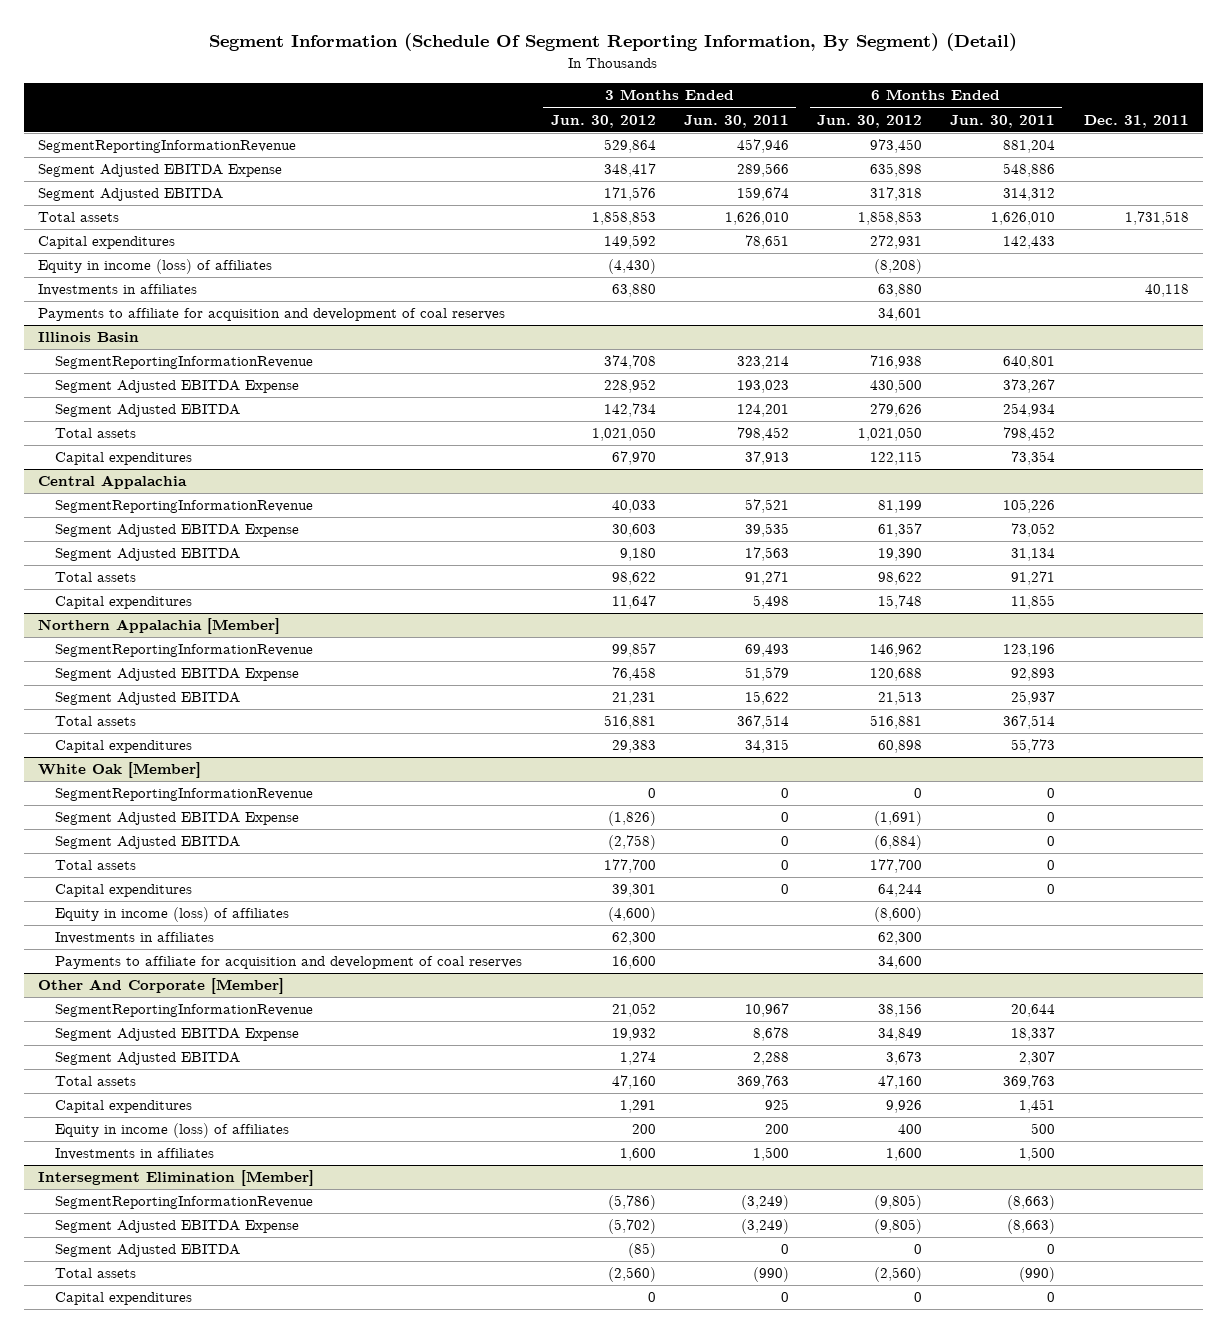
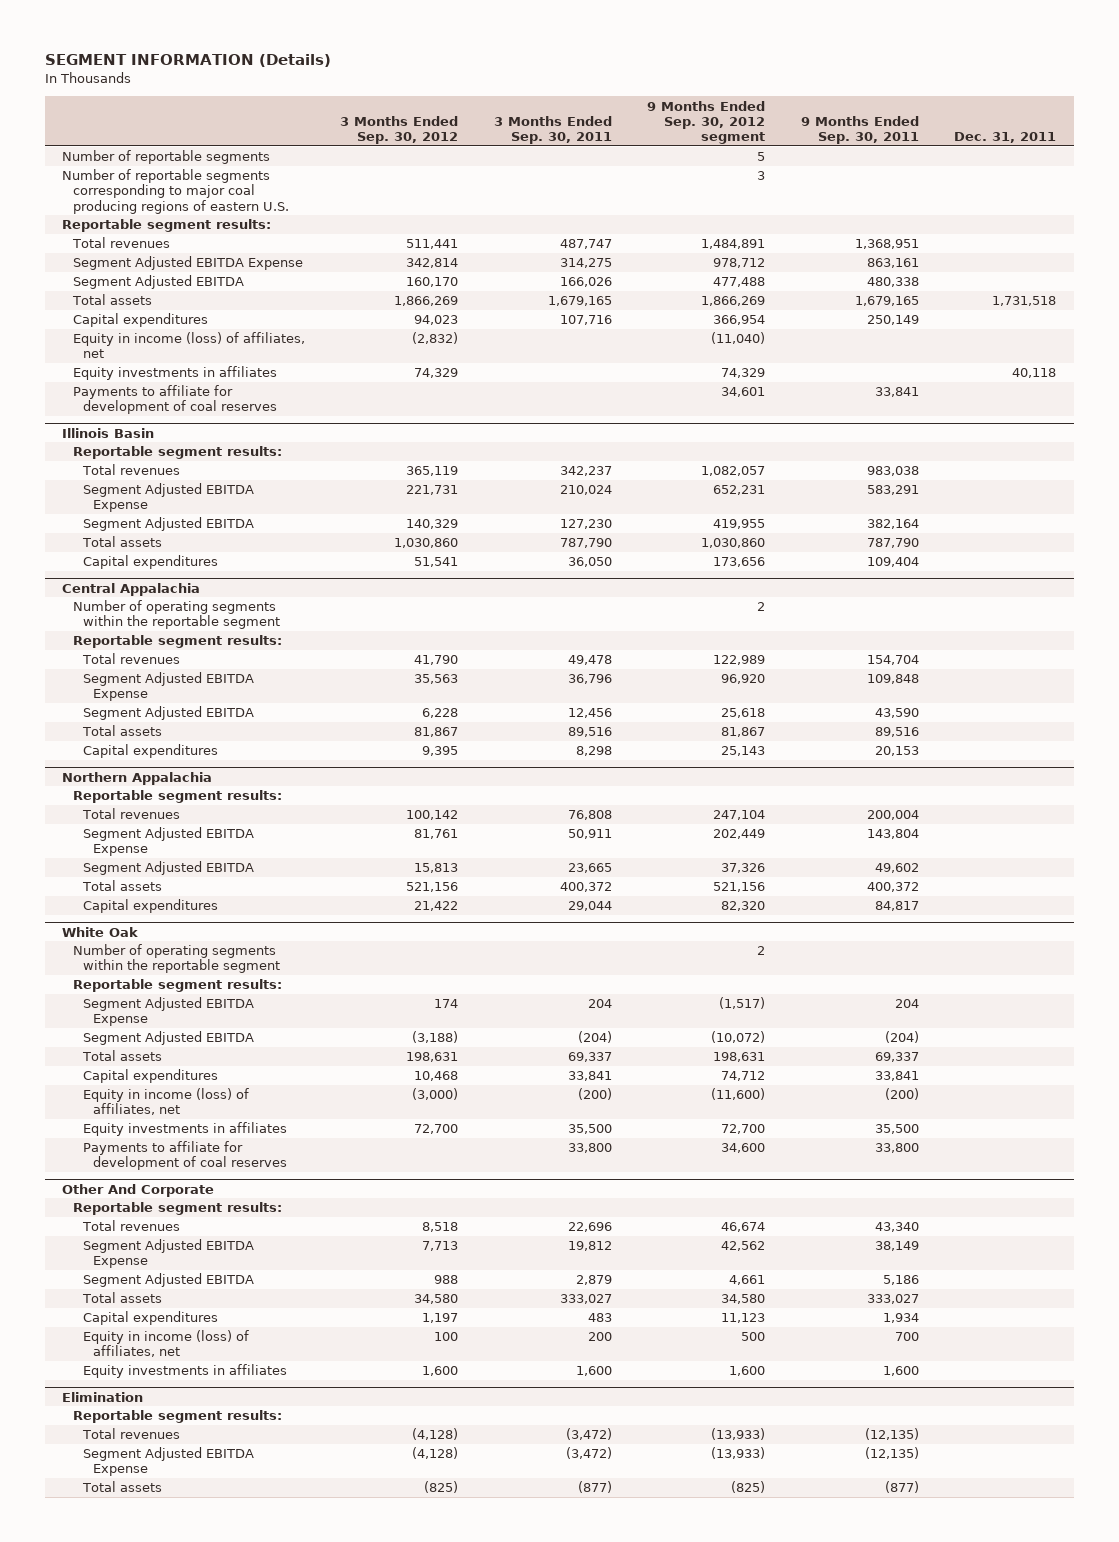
- Segment Information (Schedule Of Segment Reporting Information, By Segment) (Detail)
+ SEGMENT INFORMATION (Details)
- | 3 Months Ended Jun. 30, 2012 | 3 Months Ended Jun. 30, 2011 | 6 Months Ended Jun. 30, 2012 | 6 Months Ended Jun. 30, 2011 | Dec. 31, 2011
+ | 3 Months Ended Sep. 30, 2012 | 3 Months Ended Sep. 30, 2011 | 9 Months Ended Sep. 30, 2012 segment | 9 Months Ended Sep. 30, 2011 | Dec. 31, 2011
- SegmentReportingInformationRevenue | 529,864 | 457,946 | 973,450 | 881,204 |
+ Number of reportable segments | | | 5 | |
+ Number of reportable segments corresponding to major coal producing regions of eastern U.S. | | | 3 | |
+ Reportable segment results:
+ Total revenues | 511,441 | 487,747 | 1,484,891 | 1,368,951 |
- Equity in income (loss) of affiliates | (4,430) | | (8,208) | |
- Investments in affiliates | 63,880 | | 63,880 | | 40,118
- Payments to affiliate for acquisition and development of coal reserves | | | 34,601 | |
+ Equity in income (loss) of affiliates, net | (2,832) | | (11,040) | |
+ Equity investments in affiliates | 74,329 | | 74,329 | | 40,118
+ Payments to affiliate for development of coal reserves | | | 34,601 | 33,841 |
@ Illinois Basin
- SegmentReportingInformationRevenue | 374,708 | 323,214 | 716,938 | 640,801 |
+ Reportable segment results:
+ Total revenues | 365,119 | 342,237 | 1,082,057 | 983,038 |
@ Central Appalachia
- SegmentReportingInformationRevenue | 40,033 | 57,521 | 81,199 | 105,226 |
+ Number of operating segments within the reportable segment | | | 2 | |
+ Reportable segment results:
+ Total revenues | 41,790 | 49,478 | 122,989 | 154,704 |
- Northern Appalachia [Member]
- SegmentReportingInformationRevenue | 99,857 | 69,493 | 146,962 | 123,196 |
+ Northern Appalachia
+ Reportable segment results:
+ Total revenues | 100,142 | 76,808 | 247,104 | 200,004 |
- White Oak [Member]
- SegmentReportingInformationRevenue | 0 | 0 | 0 | 0 |
+ White Oak
+ Number of operating segments within the reportable segment | | | 2 | |
+ Reportable segment results:
- Equity in income (loss) of affiliates | (4,600) | | (8,600) | |
- Investments in affiliates | 62,300 | | 62,300 | |
- Payments to affiliate for acquisition and development of coal reserves | 16,600 | | 34,600 | |
- Other And Corporate [Member]
- SegmentReportingInformationRevenue | 21,052 | 10,967 | 38,156 | 20,644 |
+ Equity in income (loss) of affiliates, net | (3,000) | (200) | (11,600) | (200) |
+ Equity investments in affiliates | 72,700 | 35,500 | 72,700 | 35,500 |
+ Payments to affiliate for development of coal reserves | | 33,800 | 34,600 | 33,800 |
+ Other And Corporate
+ Reportable segment results:
+ Total revenues | 8,518 | 22,696 | 46,674 | 43,340 |
- Equity in income (loss) of affiliates | 200 | 200 | 400 | 500 |
- Investments in affiliates | 1,600 | 1,500 | 1,600 | 1,500 |
- Intersegment Elimination [Member]
- SegmentReportingInformationRevenue | (5,786) | (3,249) | (9,805) | (8,663) |
+ Equity in income (loss) of affiliates, net | 100 | 200 | 500 | 700 |
+ Equity investments in affiliates | 1,600 | 1,600 | 1,600 | 1,600 |
+ Elimination
+ Reportable segment results:
+ Total revenues | (4,128) | (3,472) | (13,933) | (12,135) |
- Segment Adjusted EBITDA | (85) | 0 | 0 | 0 |
- Capital expenditures | 0 | 0 | 0 | 0 |

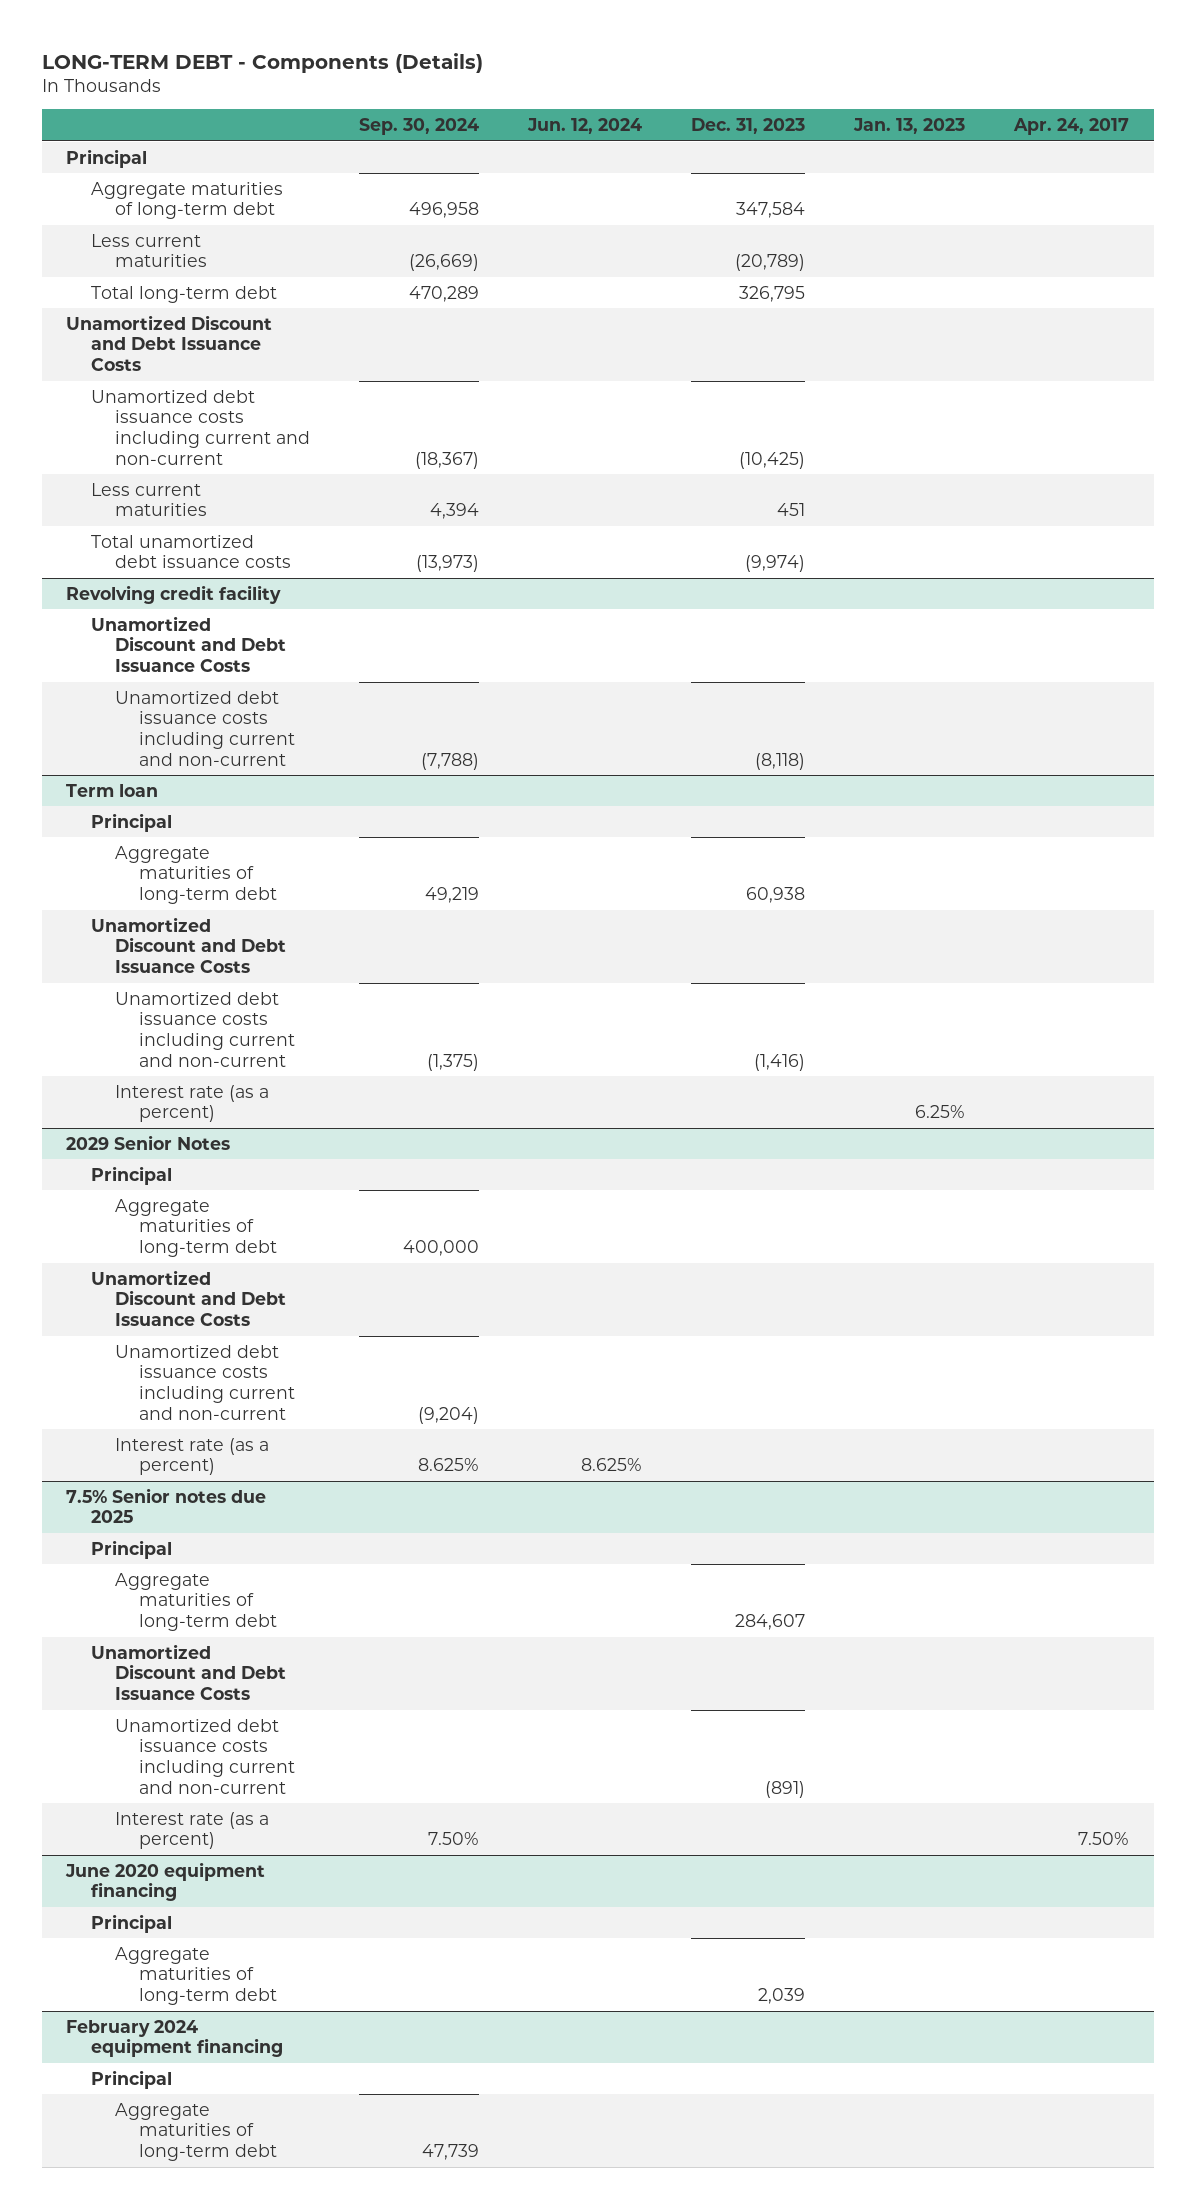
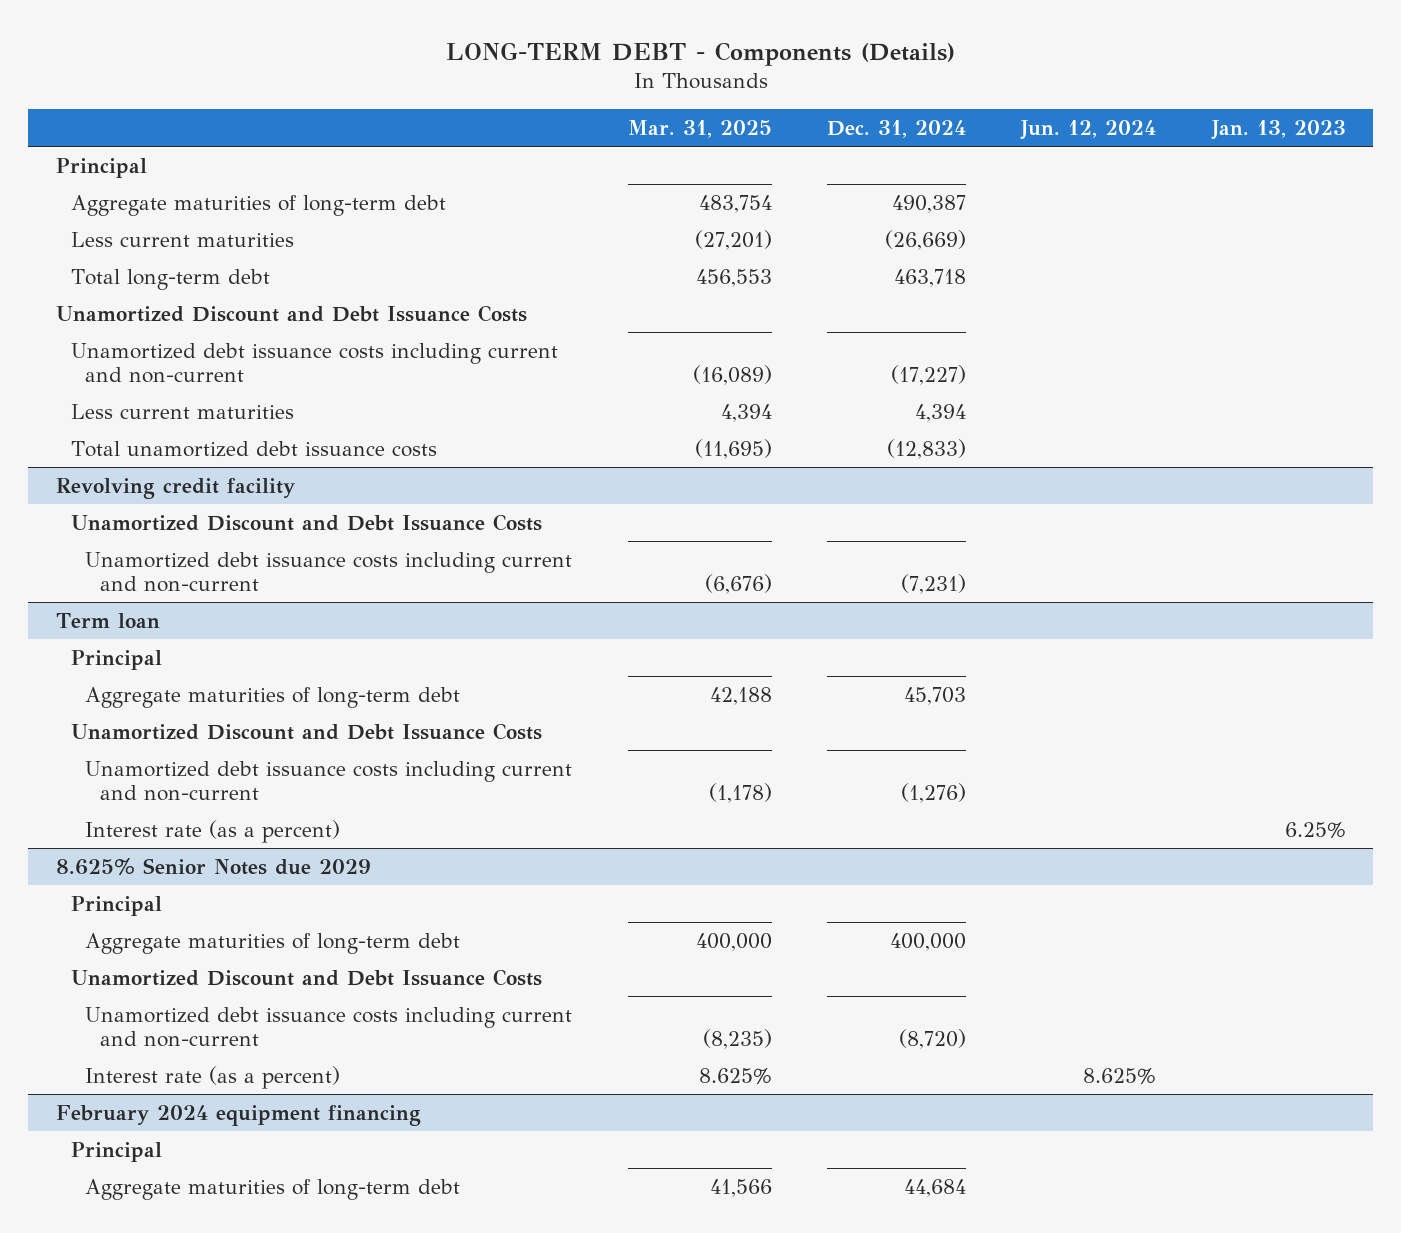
- | Sep. 30, 2024 | Jun. 12, 2024 | Dec. 31, 2023 | Jan. 13, 2023 | Apr. 24, 2017
+ | Mar. 31, 2025 | Dec. 31, 2024 | Jun. 12, 2024 | Jan. 13, 2023
- 2029 Senior Notes
+ 8.625% Senior Notes due 2029
- 7.5% Senior notes due 2025
- Principal
- Aggregate maturities of long-term debt | | | 284,607 | |
- Unamortized Discount and Debt Issuance Costs
- Unamortized debt issuance costs including current and non-current | | | (891) | |
- Interest rate (as a percent) | 7.50% | | | | 7.50%
- June 2020 equipment financing
- Principal
- Aggregate maturities of long-term debt | | | 2,039 | |

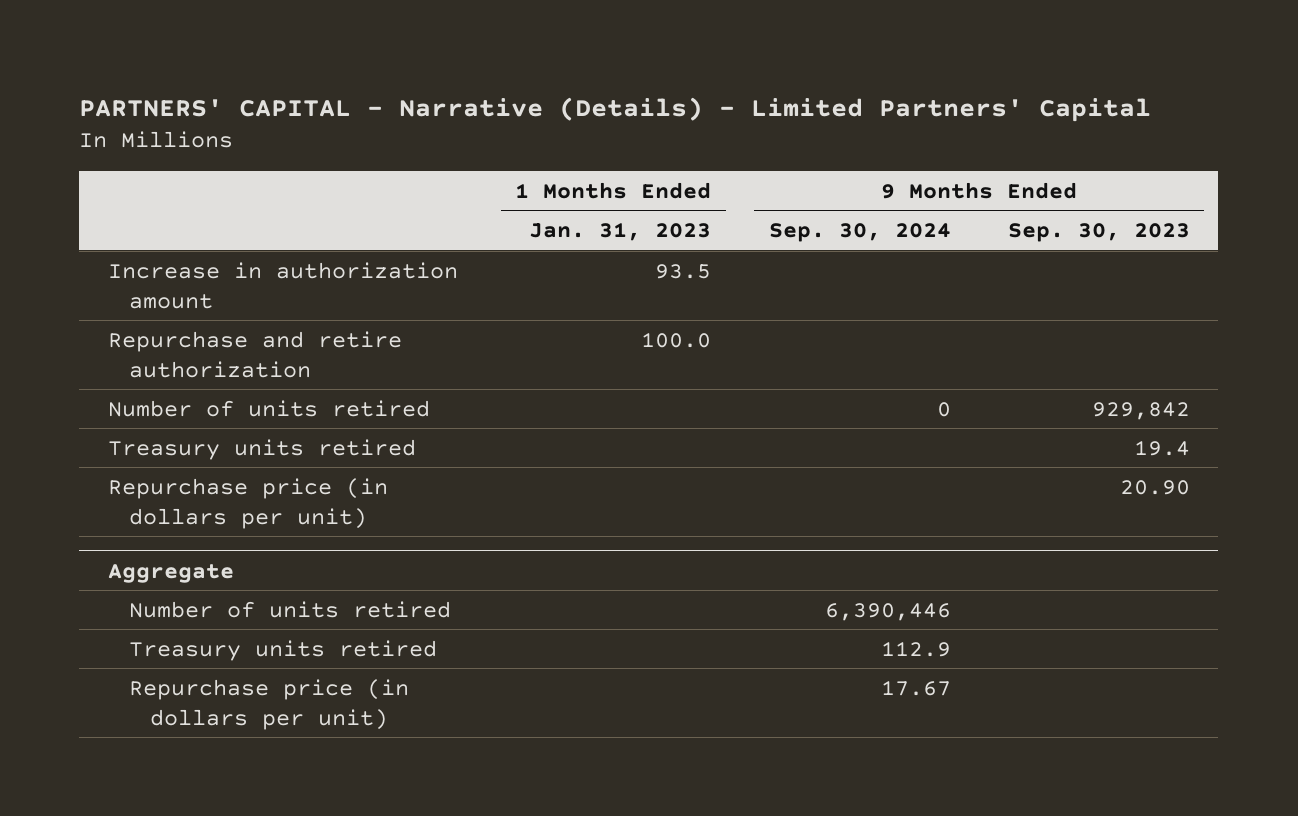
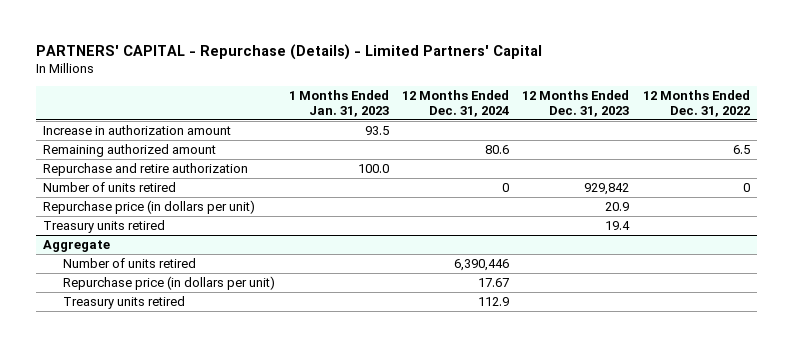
- PARTNERS' CAPITAL - Narrative (Details) - Limited Partners' Capital
+ PARTNERS' CAPITAL - Repurchase (Details) - Limited Partners' Capital
- | 1 Months Ended Jan. 31, 2023 | 9 Months Ended Sep. 30, 2024 | 9 Months Ended Sep. 30, 2023
+ | 1 Months Ended Jan. 31, 2023 | 12 Months Ended Dec. 31, 2024 | 12 Months Ended Dec. 31, 2023 | 12 Months Ended Dec. 31, 2022
+ Remaining authorized amount | | 80.6 | | 6.5
moved down: Treasury units retired | | | 19.4 |
@ Aggregate
moved down: Treasury units retired | | 112.9 | |

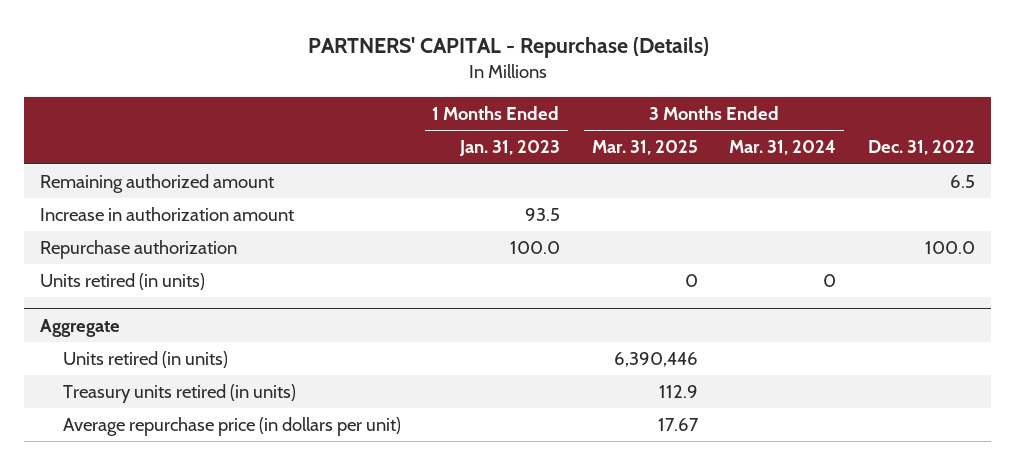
- PARTNERS' CAPITAL - Repurchase (Details) - Limited Partners' Capital
+ PARTNERS' CAPITAL - Repurchase (Details)
- | 1 Months Ended Jan. 31, 2023 | 12 Months Ended Dec. 31, 2024 | 12 Months Ended Dec. 31, 2023 | 12 Months Ended Dec. 31, 2022
+ | 1 Months Ended Jan. 31, 2023 | 3 Months Ended Mar. 31, 2025 | 3 Months Ended Mar. 31, 2024 | Dec. 31, 2022
- Repurchase and retire authorization | 100.0 | | |
- Number of units retired | | 0 | 929,842 | 0
- Repurchase price (in dollars per unit) | | | 20.9 |
- Treasury units retired | | | 19.4 |
moved down: Increase in authorization amount | 93.5 | | |
+ Repurchase authorization | 100.0 | | | 100.0
+ Units retired (in units) | | 0 | 0 |
@ Aggregate
- Number of units retired | | 6,390,446 | |
- Repurchase price (in dollars per unit) | | 17.67 | |
- Treasury units retired | | 112.9 | |
+ Units retired (in units) | | 6,390,446 | |
+ Treasury units retired (in units) | | 112.9 | |
+ Average repurchase price (in dollars per unit) | | 17.67 | |

